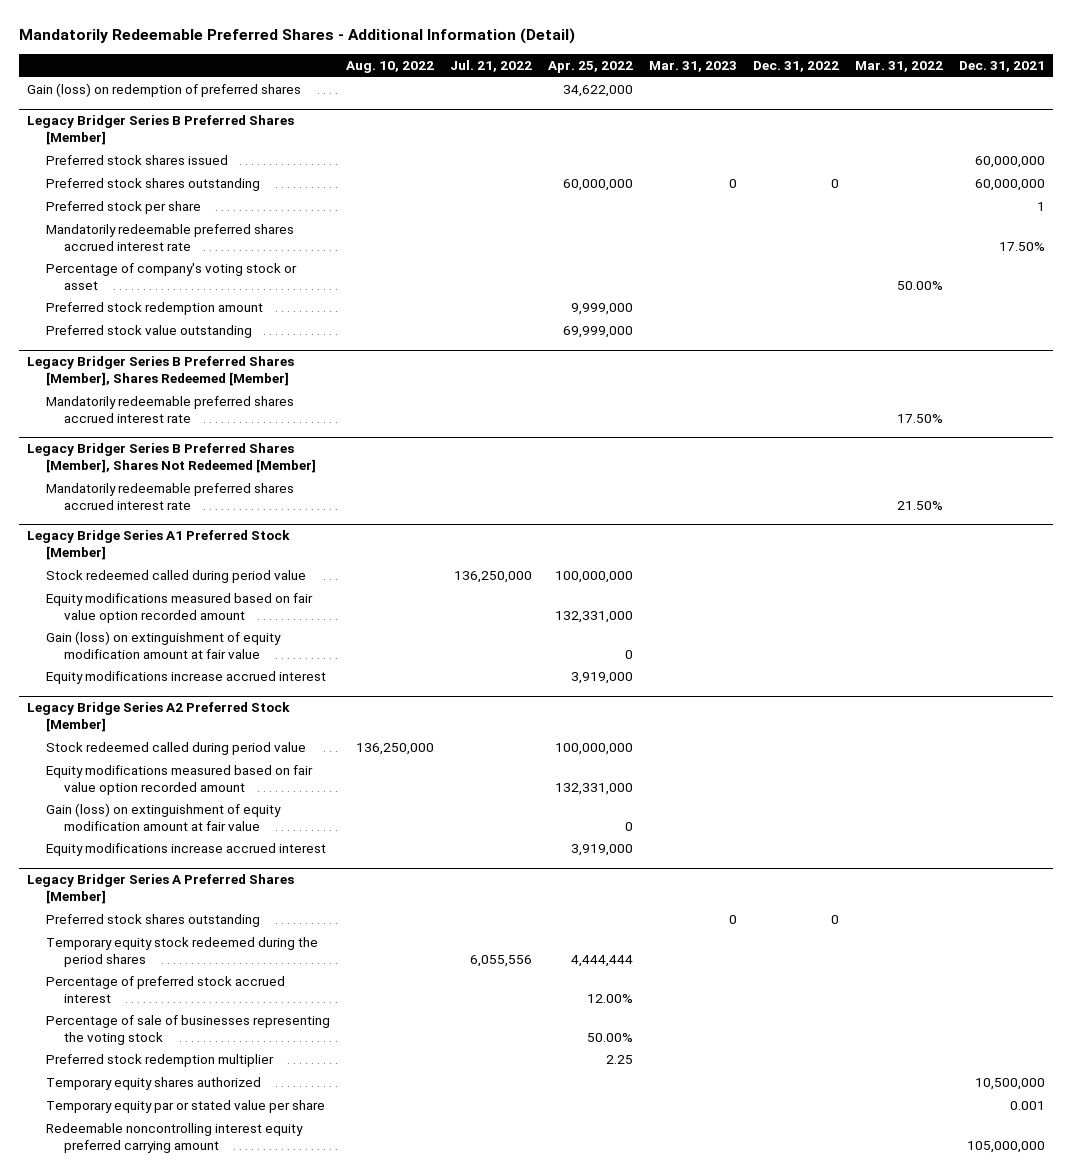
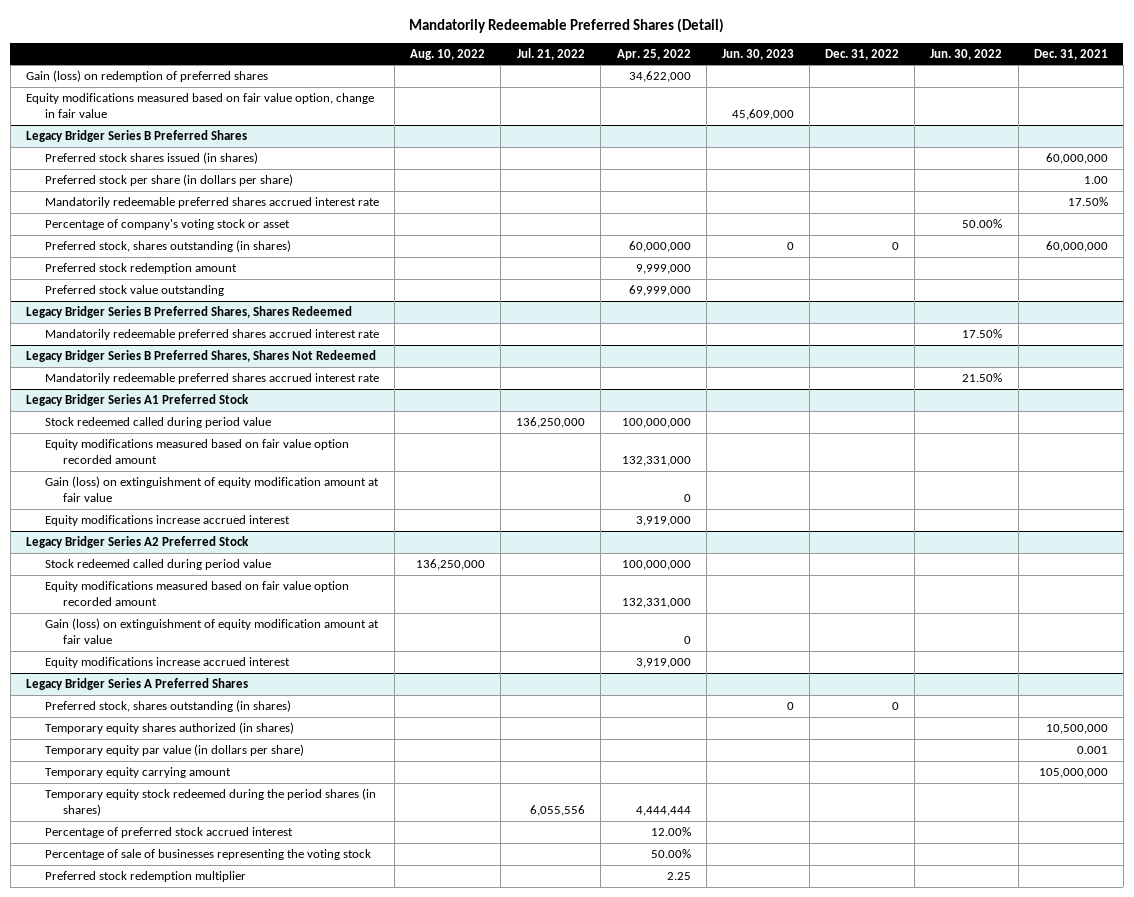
- Mandatorily Redeemable Preferred Shares - Additional Information (Detail)
+ Mandatorily Redeemable Preferred Shares (Detail)
- | Aug. 10, 2022 | Jul. 21, 2022 | Apr. 25, 2022 | Mar. 31, 2023 | Dec. 31, 2022 | Mar. 31, 2022 | Dec. 31, 2021
+ | Aug. 10, 2022 | Jul. 21, 2022 | Apr. 25, 2022 | Jun. 30, 2023 | Dec. 31, 2022 | Jun. 30, 2022 | Dec. 31, 2021
- Legacy Bridger Series B Preferred Shares [Member]
- Preferred stock shares issued | | | | | | | 60,000,000
- Preferred stock shares outstanding | | | 60,000,000 | 0 | 0 | | 60,000,000
- Preferred stock per share | | | | | | | 1
+ Equity modifications measured based on fair value option, change in fair value | | | | 45,609,000 | | |
+ Legacy Bridger Series B Preferred Shares
+ Preferred stock shares issued (in shares) | | | | | | | 60,000,000
+ Preferred stock per share (in dollars per share) | | | | | | | 1.00
+ Preferred stock, shares outstanding (in shares) | | | 60,000,000 | 0 | 0 | | 60,000,000
- Legacy Bridger Series B Preferred Shares [Member], Shares Redeemed [Member]
+ Legacy Bridger Series B Preferred Shares, Shares Redeemed
- Legacy Bridger Series B Preferred Shares [Member], Shares Not Redeemed [Member]
+ Legacy Bridger Series B Preferred Shares, Shares Not Redeemed
- Legacy Bridge Series A1 Preferred Stock [Member]
+ Legacy Bridger Series A1 Preferred Stock
- Legacy Bridge Series A2 Preferred Stock [Member]
+ Legacy Bridger Series A2 Preferred Stock
- Legacy Bridger Series A Preferred Shares [Member]
- Preferred stock shares outstanding | | | | 0 | 0 | |
- Temporary equity stock redeemed during the period shares | | 6,055,556 | 4,444,444 | | | |
+ Legacy Bridger Series A Preferred Shares
+ Preferred stock, shares outstanding (in shares) | | | | 0 | 0 | |
+ Temporary equity shares authorized (in shares) | | | | | | | 10,500,000
+ Temporary equity par value (in dollars per share) | | | | | | | 0.001
+ Temporary equity carrying amount | | | | | | | 105,000,000
+ Temporary equity stock redeemed during the period shares (in shares) | | 6,055,556 | 4,444,444 | | | |
- Temporary equity shares authorized | | | | | | | 10,500,000
- Temporary equity par or stated value per share | | | | | | | 0.001
- Redeemable noncontrolling interest equity preferred carrying amount | | | | | | | 105,000,000

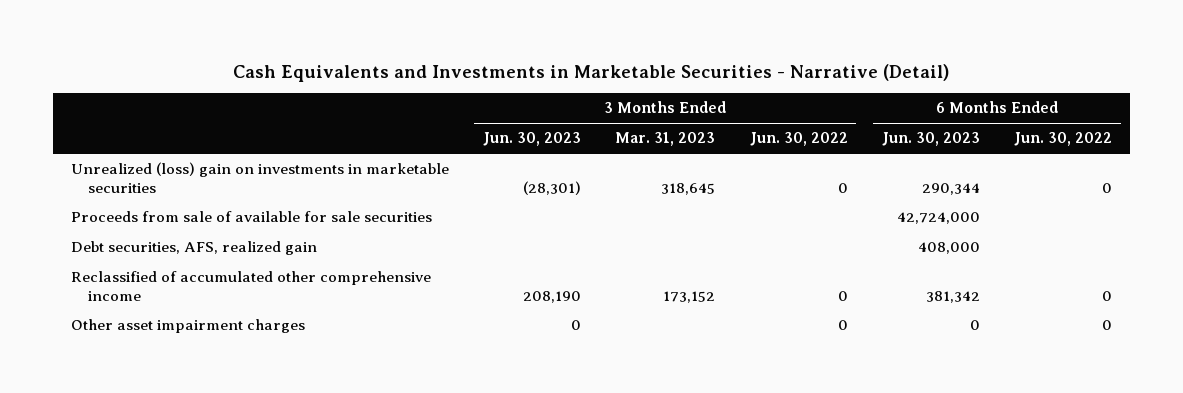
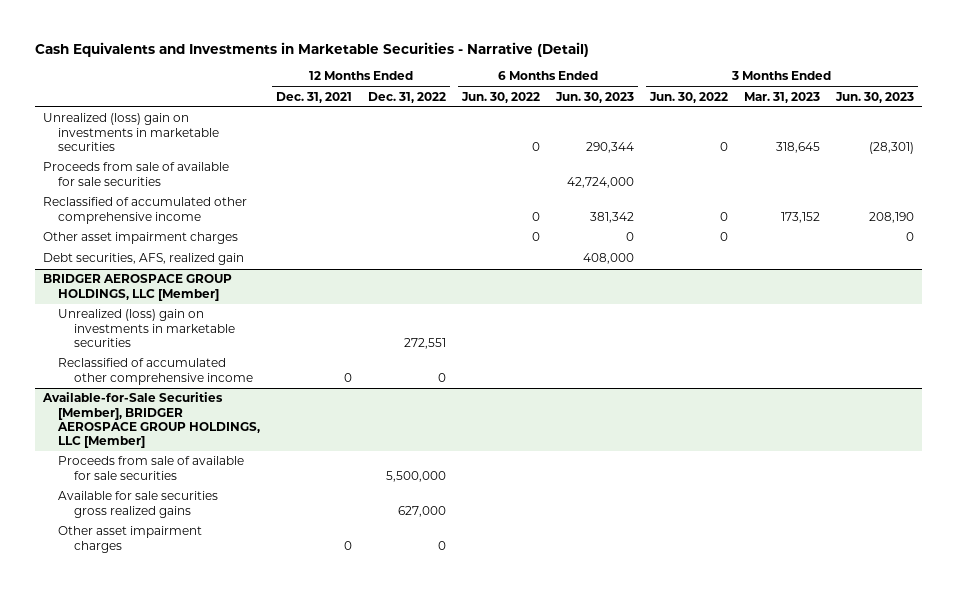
- | 3 Months Ended Jun. 30, 2023 | 3 Months Ended Mar. 31, 2023 | 3 Months Ended Jun. 30, 2022 | 6 Months Ended Jun. 30, 2023 | 6 Months Ended Jun. 30, 2022
+ | 12 Months Ended Dec. 31, 2021 | 12 Months Ended Dec. 31, 2022 | 6 Months Ended Jun. 30, 2022 | 6 Months Ended Jun. 30, 2023 | 3 Months Ended Jun. 30, 2022 | 3 Months Ended Mar. 31, 2023 | 3 Months Ended Jun. 30, 2023
moved down: Debt securities, AFS, realized gain | | | | 408,000 | | |
+ BRIDGER AEROSPACE GROUP HOLDINGS, LLC [Member]
+ Unrealized (loss) gain on investments in marketable securities | | 272,551 | | | | |
+ Reclassified of accumulated other comprehensive income | 0 | 0 | | | | |
+ Available-for-Sale Securities [Member], BRIDGER AEROSPACE GROUP HOLDINGS, LLC [Member]
+ Proceeds from sale of available for sale securities | | 5,500,000 | | | | |
+ Available for sale securities gross realized gains | | 627,000 | | | | |
+ Other asset impairment charges | 0 | 0 | | | | |

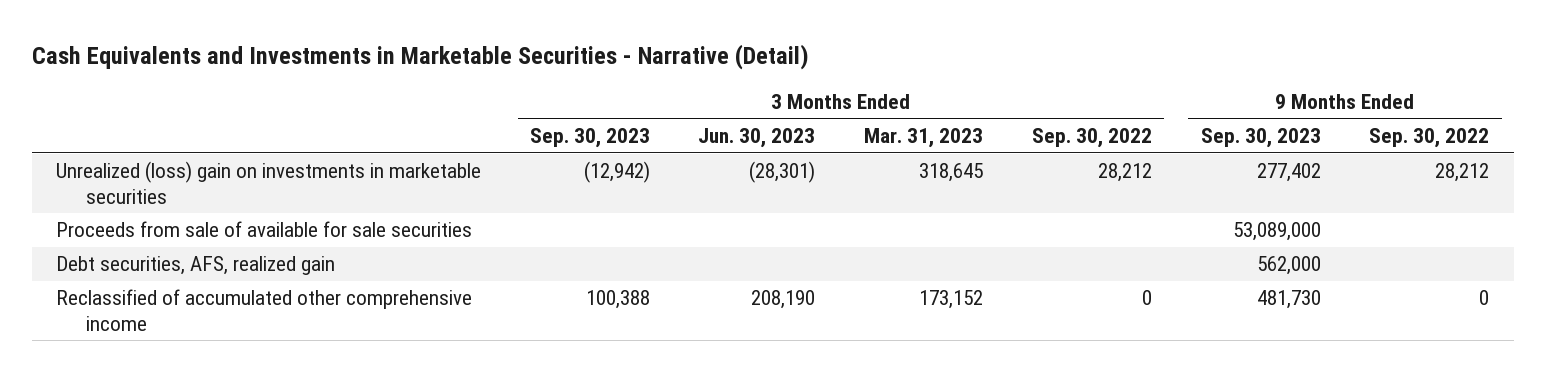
- | 12 Months Ended Dec. 31, 2021 | 12 Months Ended Dec. 31, 2022 | 6 Months Ended Jun. 30, 2022 | 6 Months Ended Jun. 30, 2023 | 3 Months Ended Jun. 30, 2022 | 3 Months Ended Mar. 31, 2023 | 3 Months Ended Jun. 30, 2023
+ | 3 Months Ended Sep. 30, 2023 | 3 Months Ended Jun. 30, 2023 | 3 Months Ended Mar. 31, 2023 | 3 Months Ended Sep. 30, 2022 | 9 Months Ended Sep. 30, 2023 | 9 Months Ended Sep. 30, 2022
- Other asset impairment charges | | | 0 | 0 | 0 | | 0
- BRIDGER AEROSPACE GROUP HOLDINGS, LLC [Member]
- Unrealized (loss) gain on investments in marketable securities | | 272,551 | | | | |
- Reclassified of accumulated other comprehensive income | 0 | 0 | | | | |
- Available-for-Sale Securities [Member], BRIDGER AEROSPACE GROUP HOLDINGS, LLC [Member]
- Proceeds from sale of available for sale securities | | 5,500,000 | | | | |
- Available for sale securities gross realized gains | | 627,000 | | | | |
- Other asset impairment charges | 0 | 0 | | | | |
moved down: Reclassified of accumulated other comprehensive income | 100,388 | 208,190 | 173,152 | 0 | 481,730 | 0

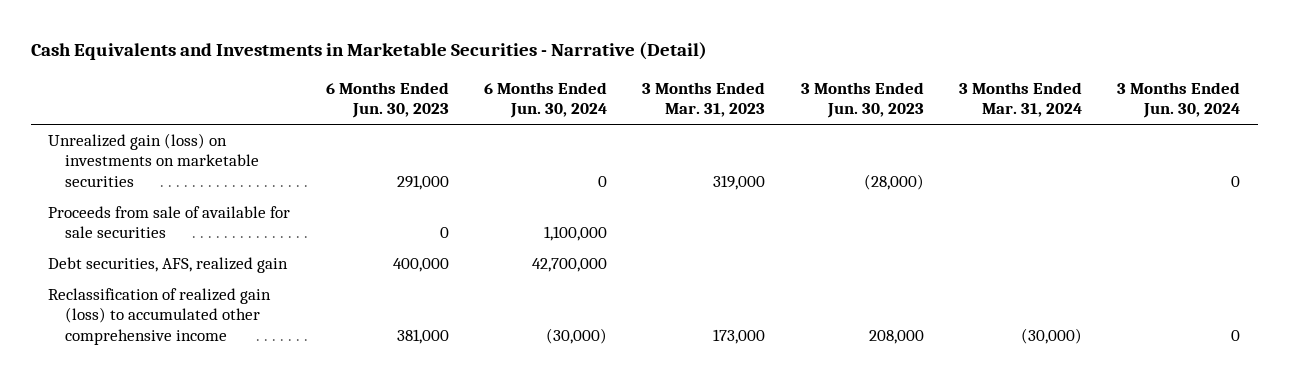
- | 3 Months Ended Sep. 30, 2023 | 3 Months Ended Jun. 30, 2023 | 3 Months Ended Mar. 31, 2023 | 3 Months Ended Sep. 30, 2022 | 9 Months Ended Sep. 30, 2023 | 9 Months Ended Sep. 30, 2022
+ | 6 Months Ended Jun. 30, 2023 | 6 Months Ended Jun. 30, 2024 | 3 Months Ended Mar. 31, 2023 | 3 Months Ended Jun. 30, 2023 | 3 Months Ended Mar. 31, 2024 | 3 Months Ended Jun. 30, 2024
- Unrealized (loss) gain on investments in marketable securities | (12,942) | (28,301) | 318,645 | 28,212 | 277,402 | 28,212
+ Unrealized gain (loss) on investments on marketable securities | 291,000 | 0 | 319,000 | (28,000) | | 0
- Reclassified of accumulated other comprehensive income | 100,388 | 208,190 | 173,152 | 0 | 481,730 | 0
+ Reclassification of realized gain (loss) to accumulated other comprehensive income | 381,000 | (30,000) | 173,000 | 208,000 | (30,000) | 0

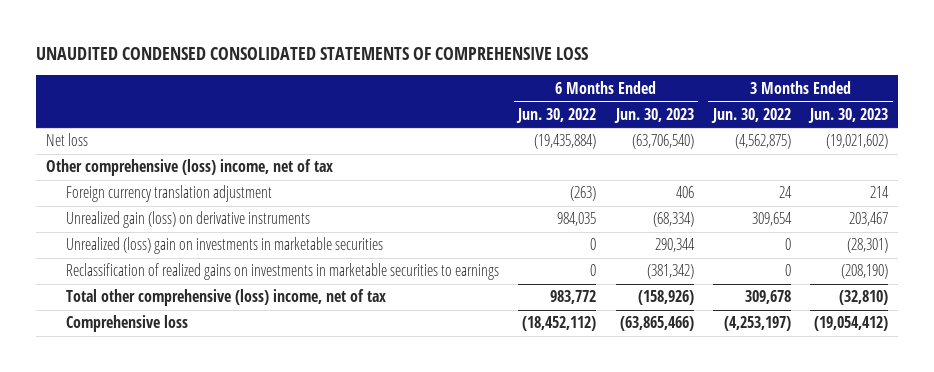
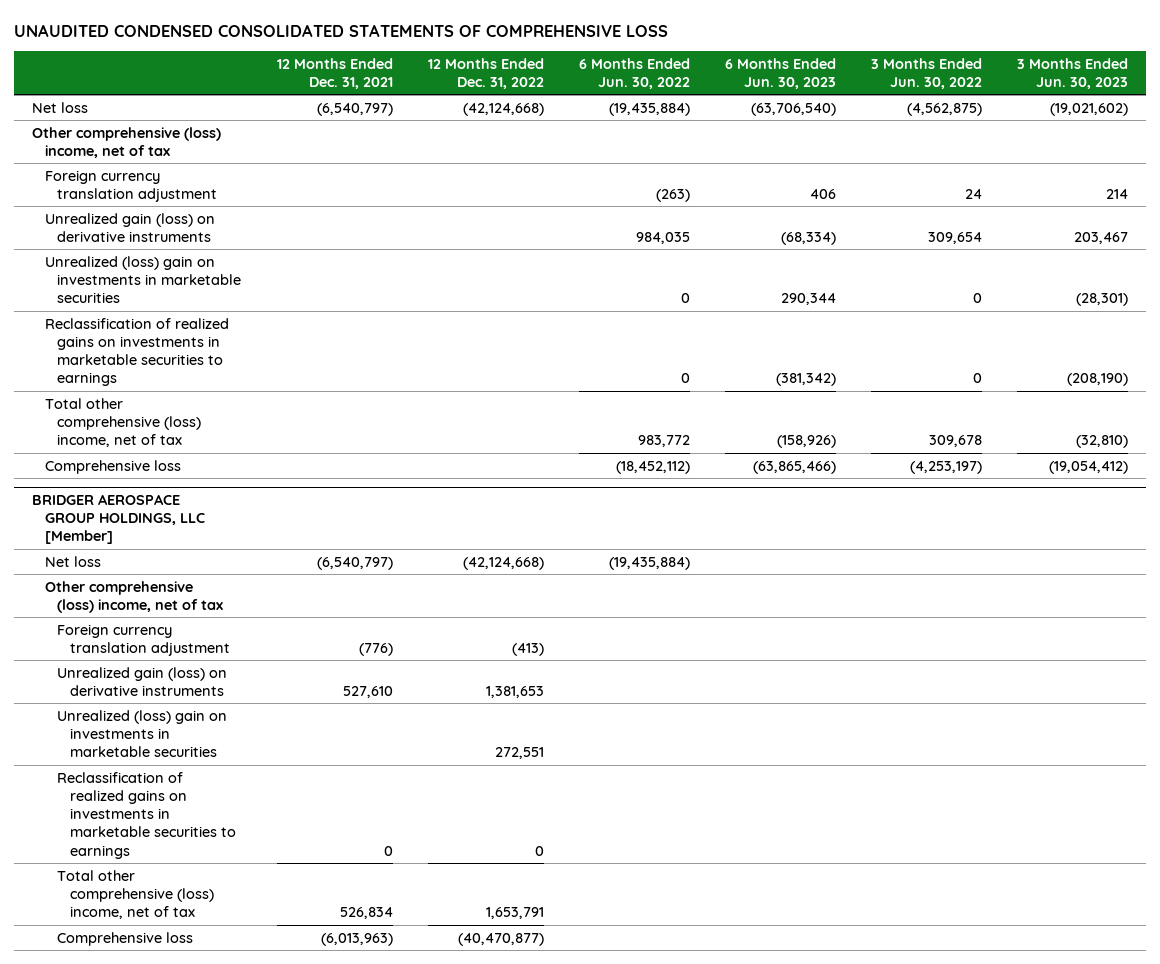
- | 6 Months Ended Jun. 30, 2022 | 6 Months Ended Jun. 30, 2023 | 3 Months Ended Jun. 30, 2022 | 3 Months Ended Jun. 30, 2023
+ | 12 Months Ended Dec. 31, 2021 | 12 Months Ended Dec. 31, 2022 | 6 Months Ended Jun. 30, 2022 | 6 Months Ended Jun. 30, 2023 | 3 Months Ended Jun. 30, 2022 | 3 Months Ended Jun. 30, 2023
+ BRIDGER AEROSPACE GROUP HOLDINGS, LLC [Member]
+ Net loss | (6,540,797) | (42,124,668) | (19,435,884) | | |
+ Other comprehensive (loss) income, net of tax
+ Foreign currency translation adjustment | (776) | (413) | | | |
+ Unrealized gain (loss) on derivative instruments | 527,610 | 1,381,653 | | | |
+ Unrealized (loss) gain on investments in marketable securities | | 272,551 | | | |
+ Reclassification of realized gains on investments in marketable securities to earnings | 0 | 0 | | | |
+ Total other comprehensive (loss) income, net of tax | 526,834 | 1,653,791 | | | |
+ Comprehensive loss | (6,013,963) | (40,470,877) | | | |

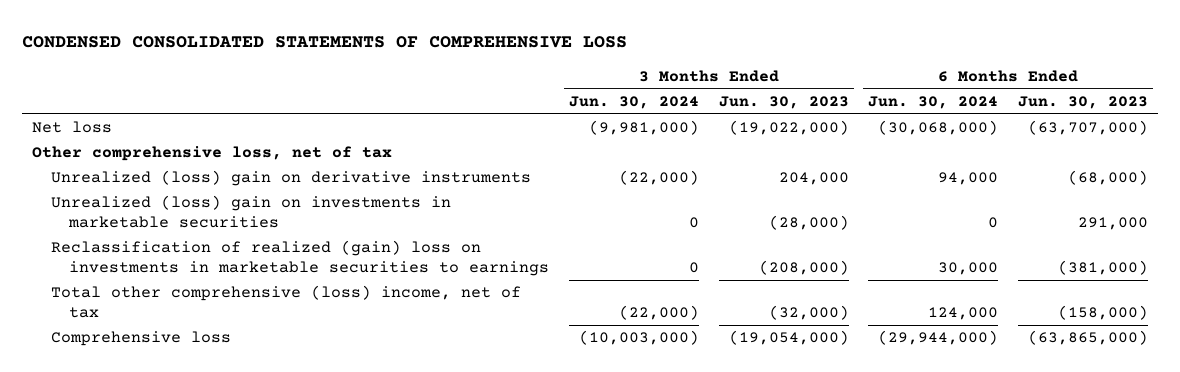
- UNAUDITED CONDENSED CONSOLIDATED STATEMENTS OF COMPREHENSIVE LOSS
+ CONDENSED CONSOLIDATED STATEMENTS OF COMPREHENSIVE LOSS
- | 12 Months Ended Dec. 31, 2021 | 12 Months Ended Dec. 31, 2022 | 6 Months Ended Jun. 30, 2022 | 6 Months Ended Jun. 30, 2023 | 3 Months Ended Jun. 30, 2022 | 3 Months Ended Jun. 30, 2023
+ | 3 Months Ended Jun. 30, 2024 | 3 Months Ended Jun. 30, 2023 | 6 Months Ended Jun. 30, 2024 | 6 Months Ended Jun. 30, 2023
- Net loss | (6,540,797) | (42,124,668) | (19,435,884) | (63,706,540) | (4,562,875) | (19,021,602)
- Other comprehensive (loss) income, net of tax
- Foreign currency translation adjustment | | | (263) | 406 | 24 | 214
- Unrealized gain (loss) on derivative instruments | | | 984,035 | (68,334) | 309,654 | 203,467
- Unrealized (loss) gain on investments in marketable securities | | | 0 | 290,344 | 0 | (28,301)
- Reclassification of realized gains on investments in marketable securities to earnings | | | 0 | (381,342) | 0 | (208,190)
- Total other comprehensive (loss) income, net of tax | | | 983,772 | (158,926) | 309,678 | (32,810)
- Comprehensive loss | | | (18,452,112) | (63,865,466) | (4,253,197) | (19,054,412)
- BRIDGER AEROSPACE GROUP HOLDINGS, LLC [Member]
- Net loss | (6,540,797) | (42,124,668) | (19,435,884) | | |
- Other comprehensive (loss) income, net of tax
- Foreign currency translation adjustment | (776) | (413) | | | |
- Unrealized gain (loss) on derivative instruments | 527,610 | 1,381,653 | | | |
- Unrealized (loss) gain on investments in marketable securities | | 272,551 | | | |
- Reclassification of realized gains on investments in marketable securities to earnings | 0 | 0 | | | |
- Total other comprehensive (loss) income, net of tax | 526,834 | 1,653,791 | | | |
- Comprehensive loss | (6,013,963) | (40,470,877) | | | |
+ Net loss | (9,981,000) | (19,022,000) | (30,068,000) | (63,707,000)
+ Other comprehensive loss, net of tax
+ Unrealized (loss) gain on derivative instruments | (22,000) | 204,000 | 94,000 | (68,000)
+ Unrealized (loss) gain on investments in marketable securities | 0 | (28,000) | 0 | 291,000
+ Reclassification of realized (gain) loss on investments in marketable securities to earnings | 0 | (208,000) | 30,000 | (381,000)
+ Total other comprehensive (loss) income, net of tax | (22,000) | (32,000) | 124,000 | (158,000)
+ Comprehensive loss | (10,003,000) | (19,054,000) | (29,944,000) | (63,865,000)

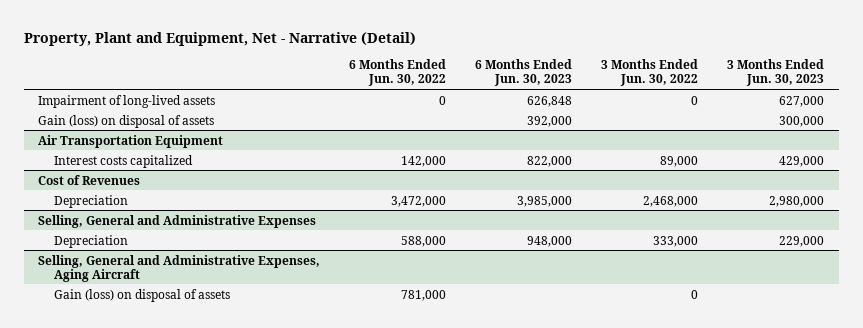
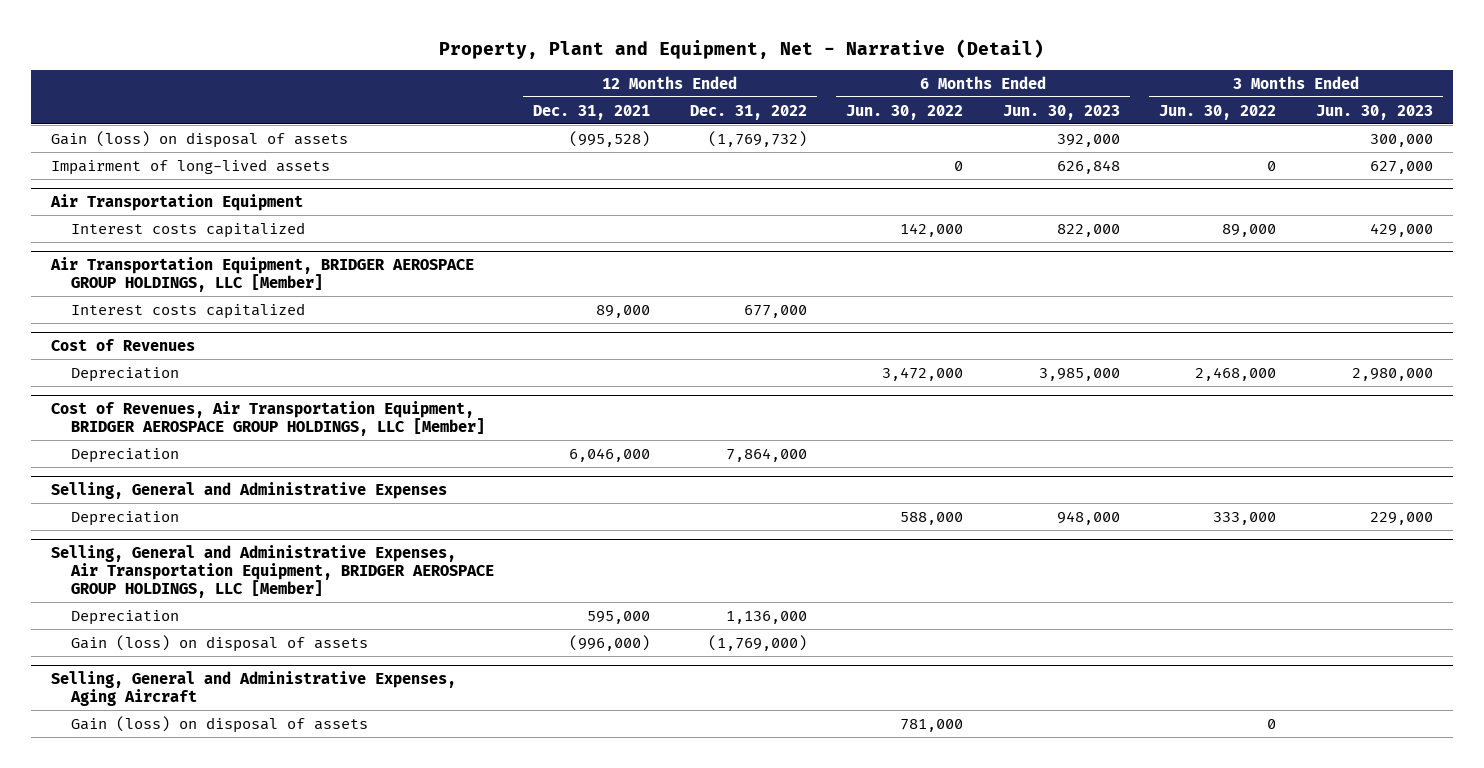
- | 6 Months Ended Jun. 30, 2022 | 6 Months Ended Jun. 30, 2023 | 3 Months Ended Jun. 30, 2022 | 3 Months Ended Jun. 30, 2023
+ | 12 Months Ended Dec. 31, 2021 | 12 Months Ended Dec. 31, 2022 | 6 Months Ended Jun. 30, 2022 | 6 Months Ended Jun. 30, 2023 | 3 Months Ended Jun. 30, 2022 | 3 Months Ended Jun. 30, 2023
moved down: Impairment of long-lived assets | | | 0 | 626,848 | 0 | 627,000
+ Air Transportation Equipment, BRIDGER AEROSPACE GROUP HOLDINGS, LLC [Member]
+ Interest costs capitalized | 89,000 | 677,000 | | | |
+ Cost of Revenues, Air Transportation Equipment, BRIDGER AEROSPACE GROUP HOLDINGS, LLC [Member]
+ Depreciation | 6,046,000 | 7,864,000 | | | |
+ Selling, General and Administrative Expenses, Air Transportation Equipment, BRIDGER AEROSPACE GROUP HOLDINGS, LLC [Member]
+ Depreciation | 595,000 | 1,136,000 | | | |
+ Gain (loss) on disposal of assets | (996,000) | (1,769,000) | | | |

